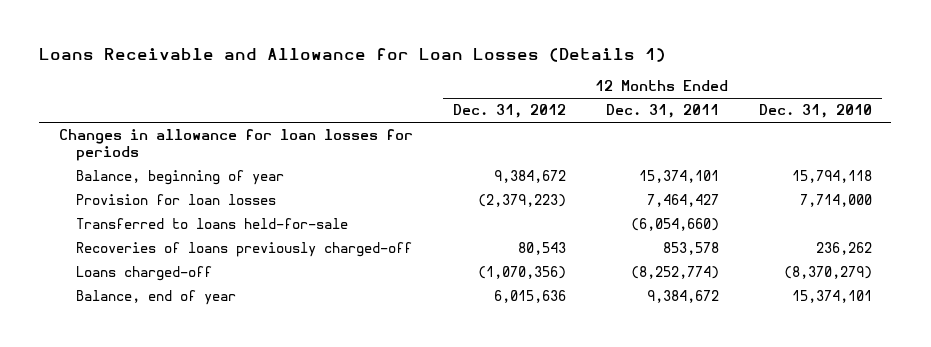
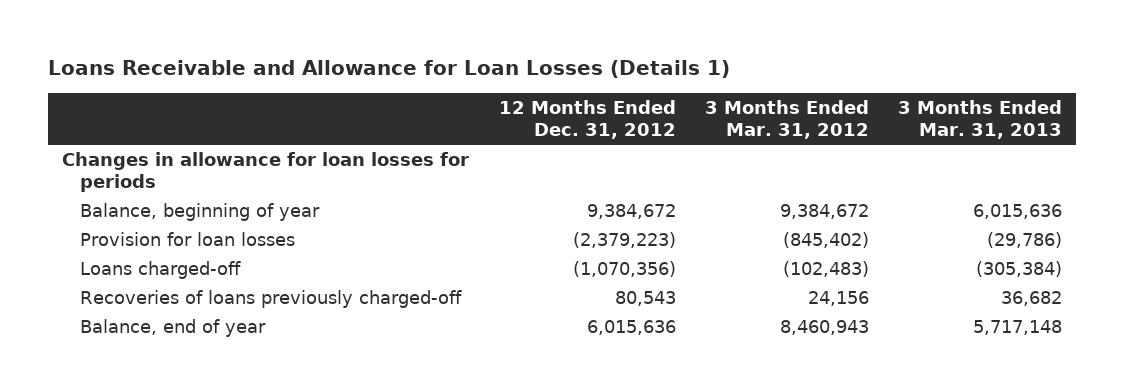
- | 12 Months Ended Dec. 31, 2012 | 12 Months Ended Dec. 31, 2011 | 12 Months Ended Dec. 31, 2010
+ | 12 Months Ended Dec. 31, 2012 | 3 Months Ended Mar. 31, 2012 | 3 Months Ended Mar. 31, 2013
- Transferred to loans held-for-sale | | (6,054,660) |
moved down: Recoveries of loans previously charged-off | 80,543 | 24,156 | 36,682

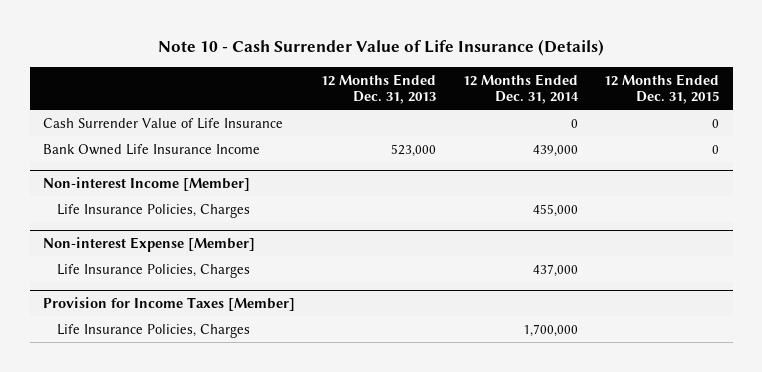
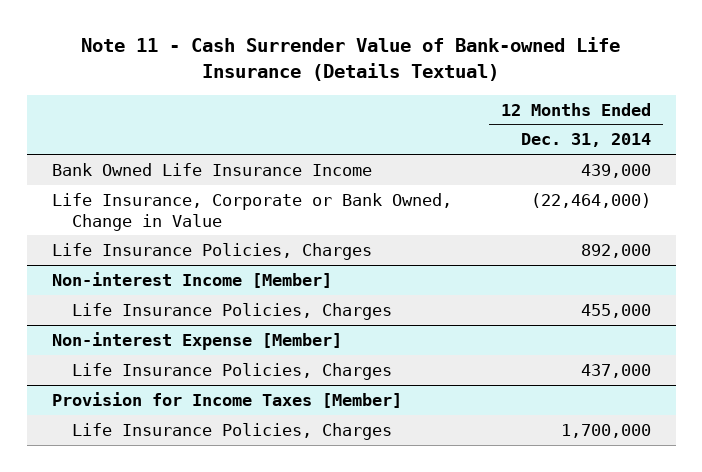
- Note 10 - Cash Surrender Value of Life Insurance (Details)
+ Note 11 - Cash Surrender Value of Bank-owned Life Insurance (Details Textual)
- | 12 Months Ended Dec. 31, 2013 | 12 Months Ended Dec. 31, 2014 | 12 Months Ended Dec. 31, 2015
+ | 12 Months Ended Dec. 31, 2014
- Cash Surrender Value of Life Insurance | | 0 | 0
+ Life Insurance, Corporate or Bank Owned, Change in Value | (22,464,000)
+ Life Insurance Policies, Charges | 892,000

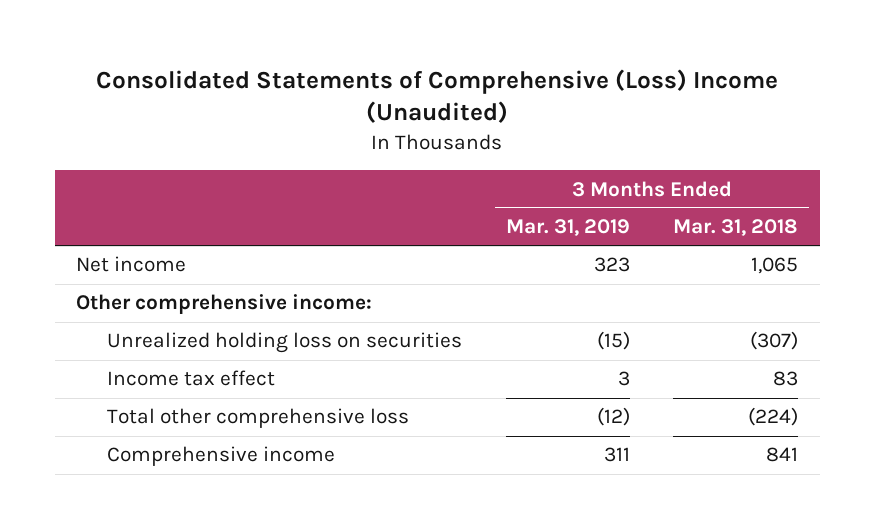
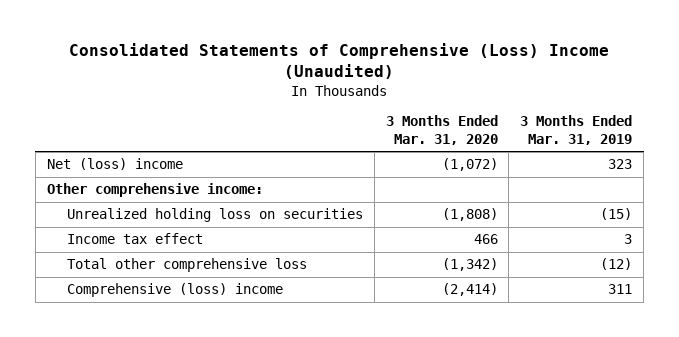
- | 3 Months Ended Mar. 31, 2019 | 3 Months Ended Mar. 31, 2018
+ | 3 Months Ended Mar. 31, 2020 | 3 Months Ended Mar. 31, 2019
- Net income | 323 | 1,065
+ Net (loss) income | (1,072) | 323
- Comprehensive income | 311 | 841
+ Comprehensive (loss) income | (2,414) | 311

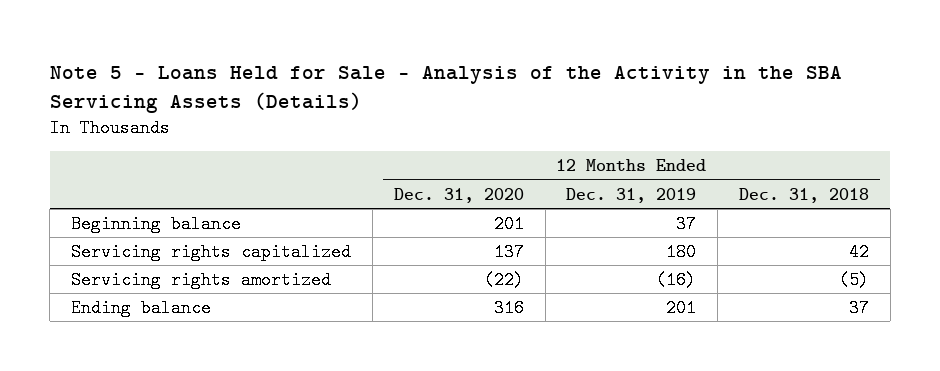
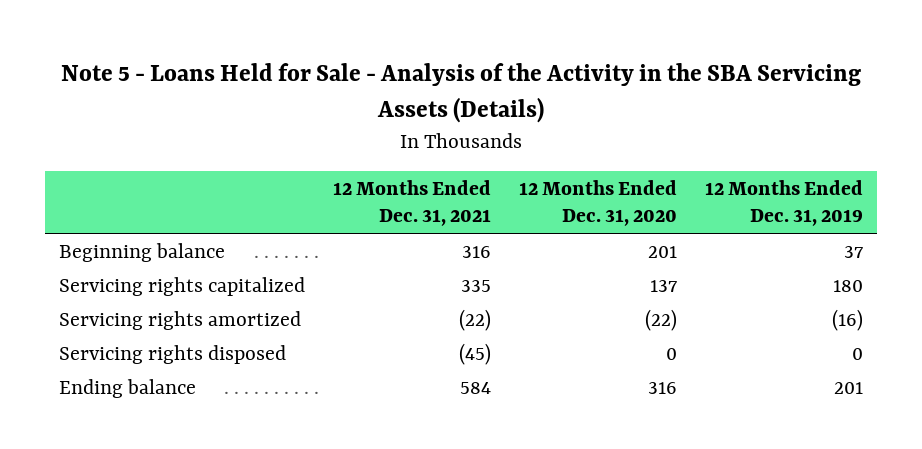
- | 12 Months Ended Dec. 31, 2020 | 12 Months Ended Dec. 31, 2019 | 12 Months Ended Dec. 31, 2018
+ | 12 Months Ended Dec. 31, 2021 | 12 Months Ended Dec. 31, 2020 | 12 Months Ended Dec. 31, 2019
+ Servicing rights disposed | (45) | 0 | 0

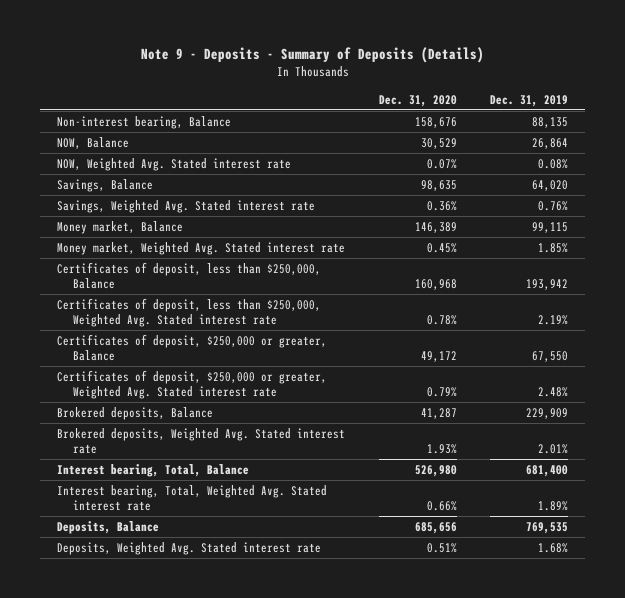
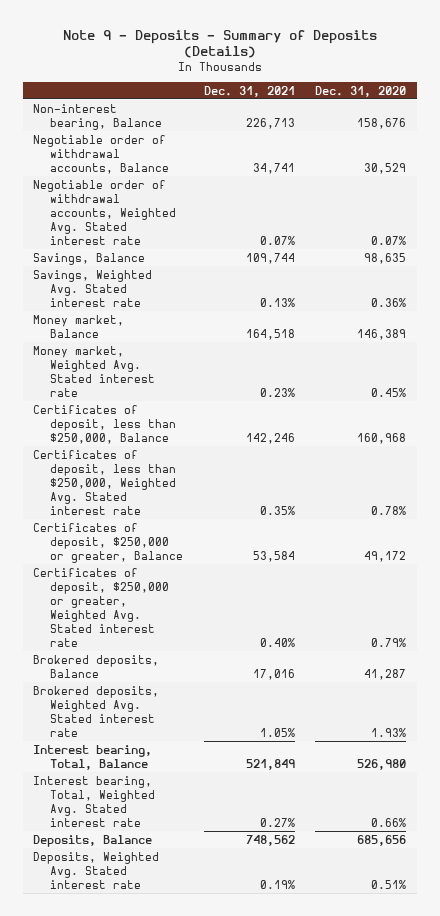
- | Dec. 31, 2020 | Dec. 31, 2019
+ | Dec. 31, 2021 | Dec. 31, 2020
- NOW, Balance | 30,529 | 26,864
- NOW, Weighted Avg. Stated interest rate | 0.07% | 0.08%
+ Negotiable order of withdrawal accounts, Balance | 34,741 | 30,529
+ Negotiable order of withdrawal accounts, Weighted Avg. Stated interest rate | 0.07% | 0.07%

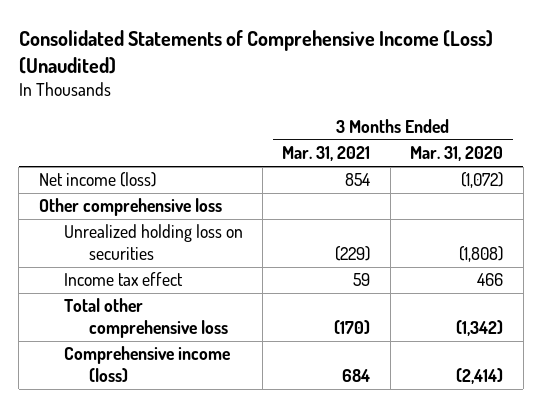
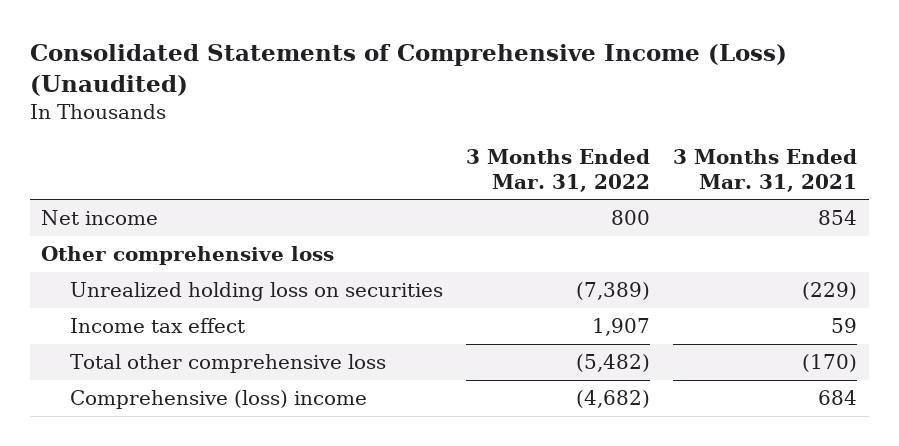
- | 3 Months Ended Mar. 31, 2021 | 3 Months Ended Mar. 31, 2020
+ | 3 Months Ended Mar. 31, 2022 | 3 Months Ended Mar. 31, 2021
- Net income (loss) | 854 | (1,072)
+ Net income | 800 | 854
- Comprehensive income (loss) | 684 | (2,414)
+ Comprehensive (loss) income | (4,682) | 684

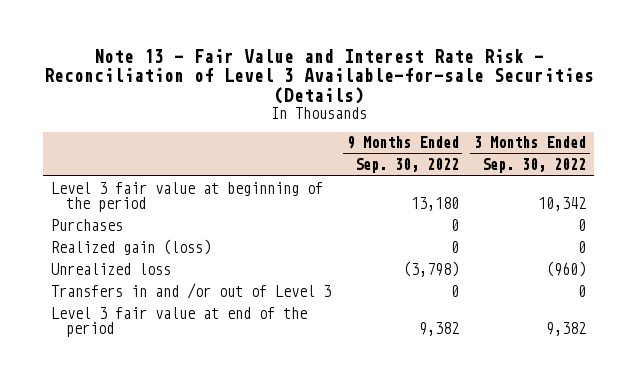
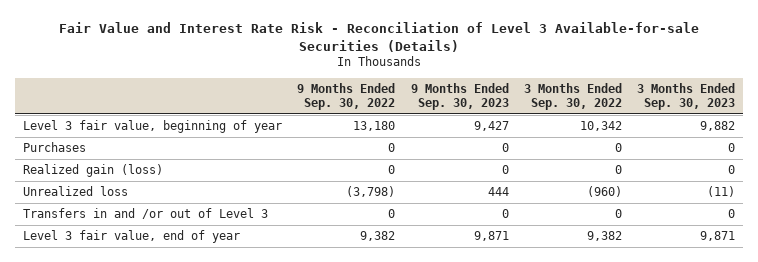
- Note 13 - Fair Value and Interest Rate Risk - Reconciliation of Level 3 Available-for-sale Securities (Details)
+ Fair Value and Interest Rate Risk - Reconciliation of Level 3 Available-for-sale Securities (Details)
- | 9 Months Ended Sep. 30, 2022 | 3 Months Ended Sep. 30, 2022
+ | 9 Months Ended Sep. 30, 2022 | 9 Months Ended Sep. 30, 2023 | 3 Months Ended Sep. 30, 2022 | 3 Months Ended Sep. 30, 2023
- Level 3 fair value at beginning of the period | 13,180 | 10,342
+ Level 3 fair value, beginning of year | 13,180 | 9,427 | 10,342 | 9,882
- Level 3 fair value at end of the period | 9,382 | 9,382
+ Level 3 fair value, end of year | 9,382 | 9,871 | 9,382 | 9,871

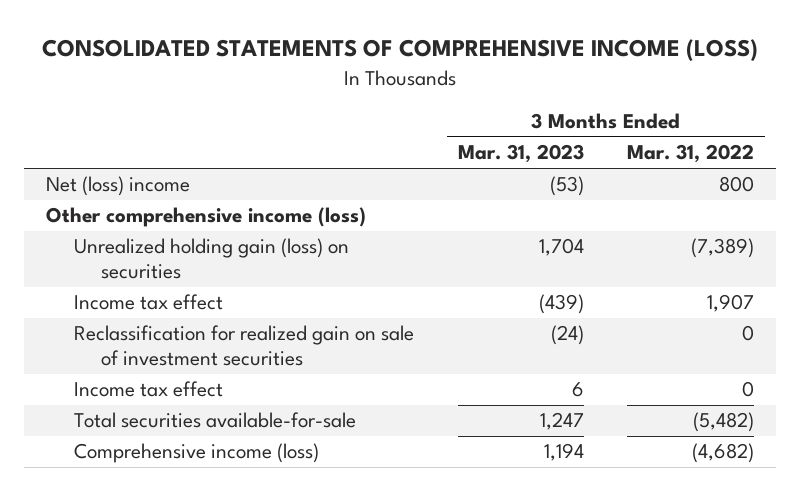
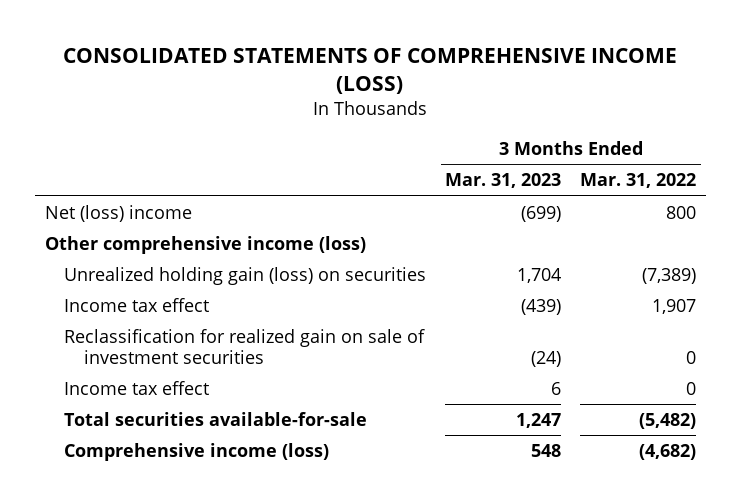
- Net (loss) income | (53) | 800
+ Net (loss) income | (699) | 800
- Comprehensive income (loss) | 1,194 | (4,682)
+ Comprehensive income (loss) | 548 | (4,682)

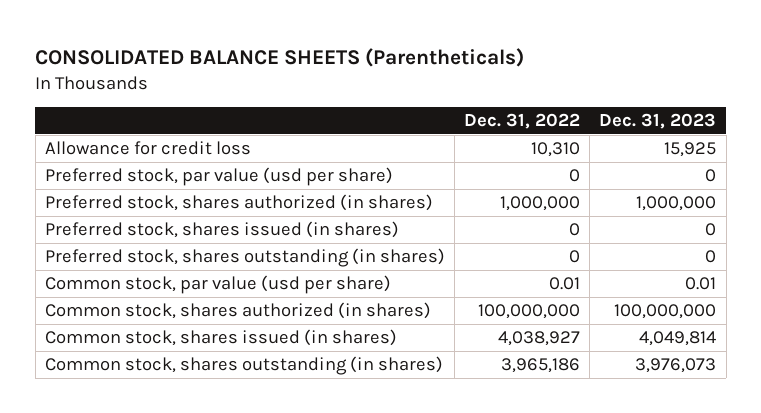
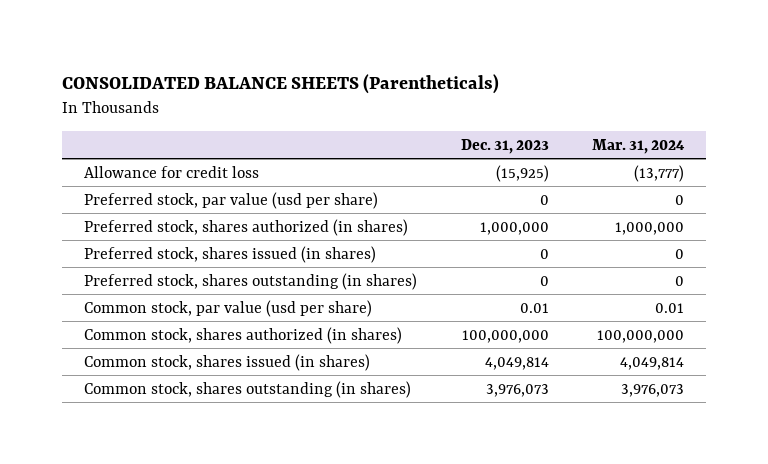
- | Dec. 31, 2022 | Dec. 31, 2023
+ | Dec. 31, 2023 | Mar. 31, 2024
- Allowance for credit loss | 10,310 | 15,925
+ Allowance for credit loss | (15,925) | (13,777)

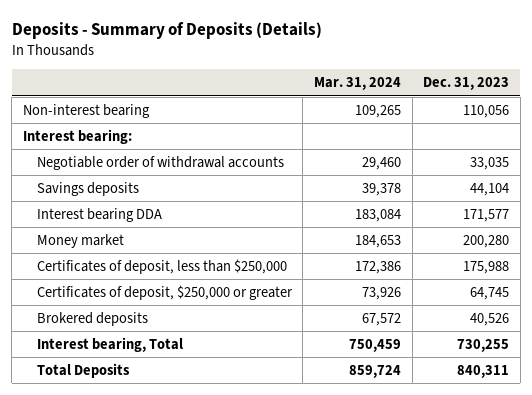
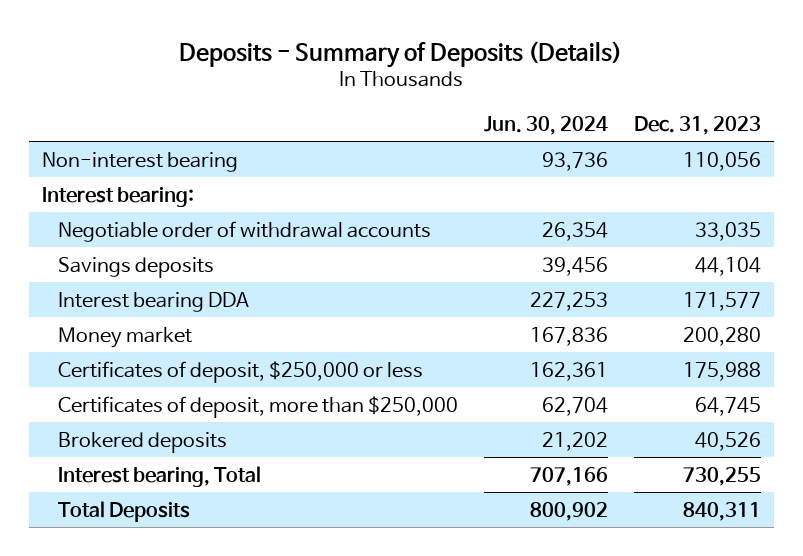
- | Mar. 31, 2024 | Dec. 31, 2023
+ | Jun. 30, 2024 | Dec. 31, 2023
- Certificates of deposit, less than $250,000 | 172,386 | 175,988
- Certificates of deposit, $250,000 or greater | 73,926 | 64,745
+ Certificates of deposit, $250,000 or less | 162,361 | 175,988
+ Certificates of deposit, more than $250,000 | 62,704 | 64,745

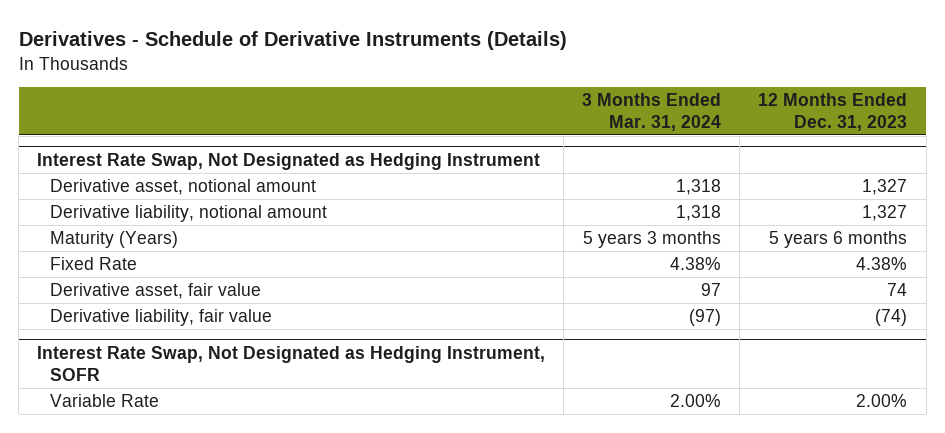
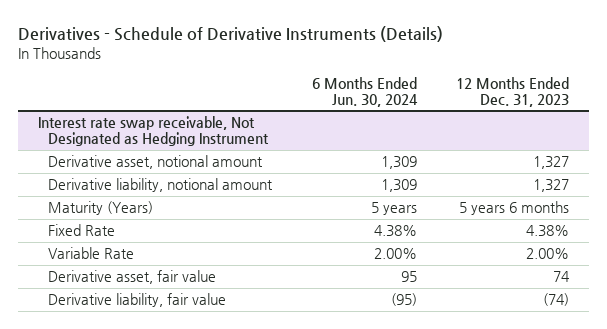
- | 3 Months Ended Mar. 31, 2024 | 12 Months Ended Dec. 31, 2023
+ | 6 Months Ended Jun. 30, 2024 | 12 Months Ended Dec. 31, 2023
- Interest Rate Swap, Not Designated as Hedging Instrument
+ Interest rate swap receivable, Not Designated as Hedging Instrument
+ Variable Rate | 2.00% | 2.00%
- Interest Rate Swap, Not Designated as Hedging Instrument, SOFR
- Variable Rate | 2.00% | 2.00%

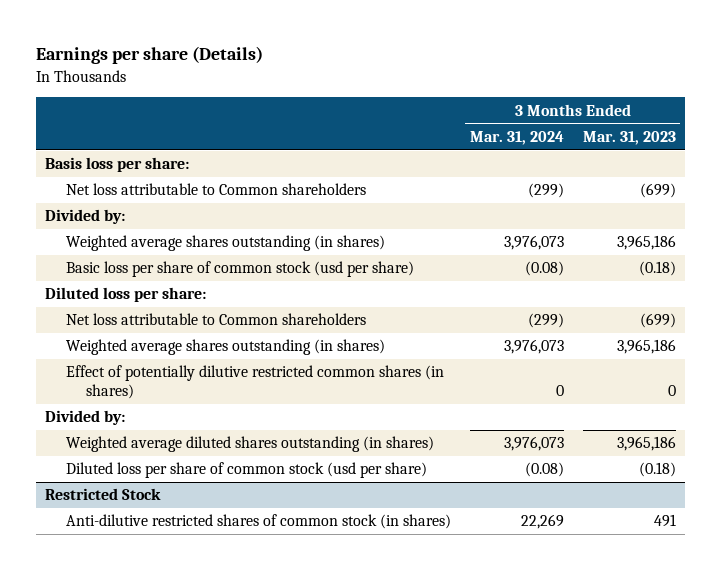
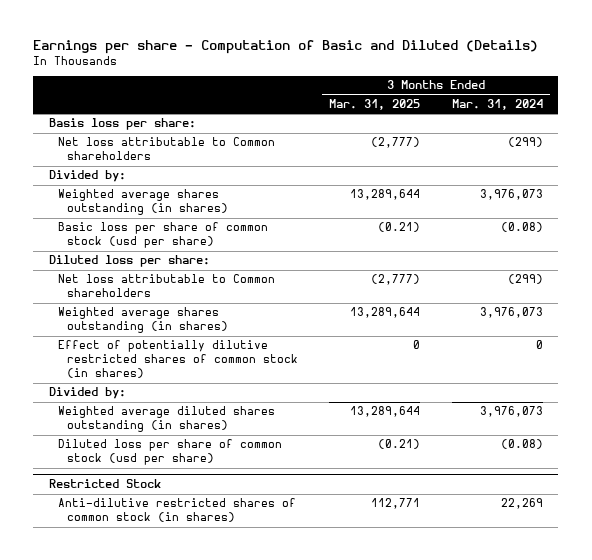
- Earnings per share (Details)
+ Earnings per share - Computation of Basic and Diluted (Details)
- | 3 Months Ended Mar. 31, 2024 | 3 Months Ended Mar. 31, 2023
+ | 3 Months Ended Mar. 31, 2025 | 3 Months Ended Mar. 31, 2024
- Effect of potentially dilutive restricted common shares (in shares) | 0 | 0
+ Effect of potentially dilutive restricted shares of common stock (in shares) | 0 | 0

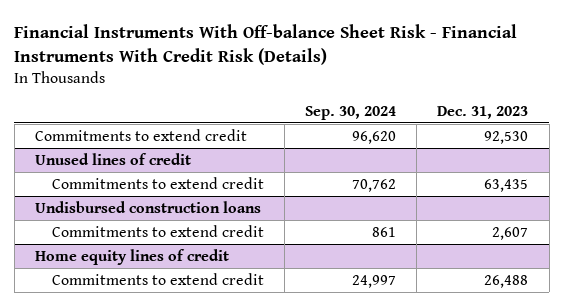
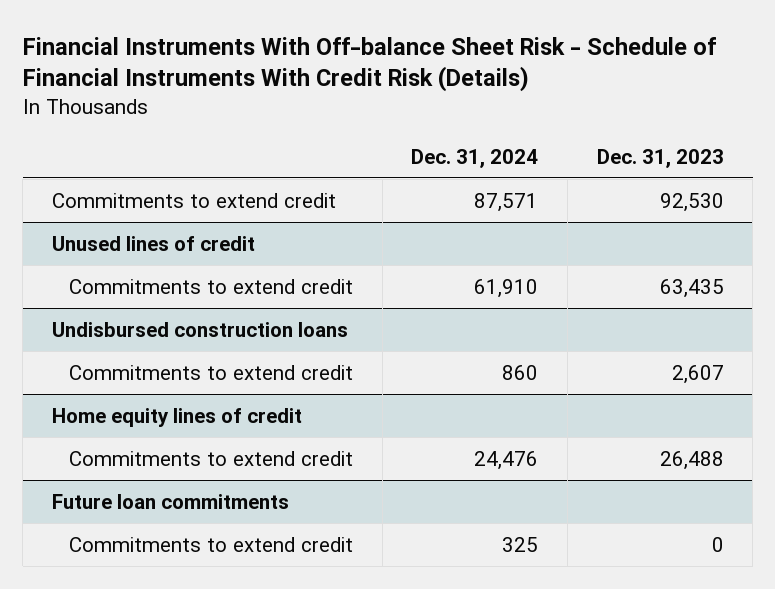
- Financial Instruments With Off-balance Sheet Risk - Financial Instruments With Credit Risk (Details)
+ Financial Instruments With Off-balance Sheet Risk - Schedule of Financial Instruments With Credit Risk (Details)
- | Sep. 30, 2024 | Dec. 31, 2023
+ | Dec. 31, 2024 | Dec. 31, 2023
+ Future loan commitments
+ Commitments to extend credit | 325 | 0

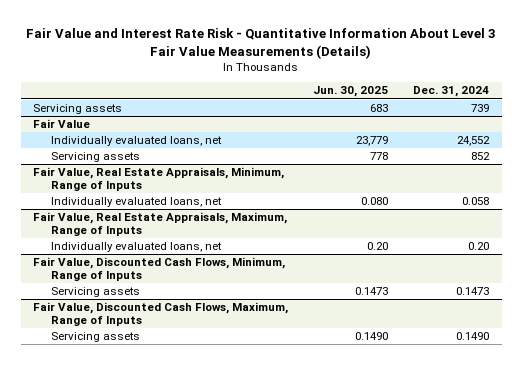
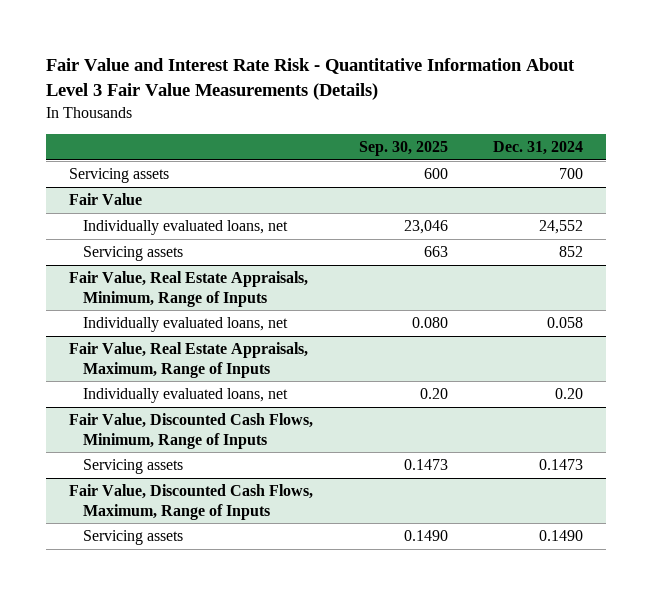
- | Jun. 30, 2025 | Dec. 31, 2024
+ | Sep. 30, 2025 | Dec. 31, 2024
- Servicing assets | 683 | 739
+ Servicing assets | 600 | 700

